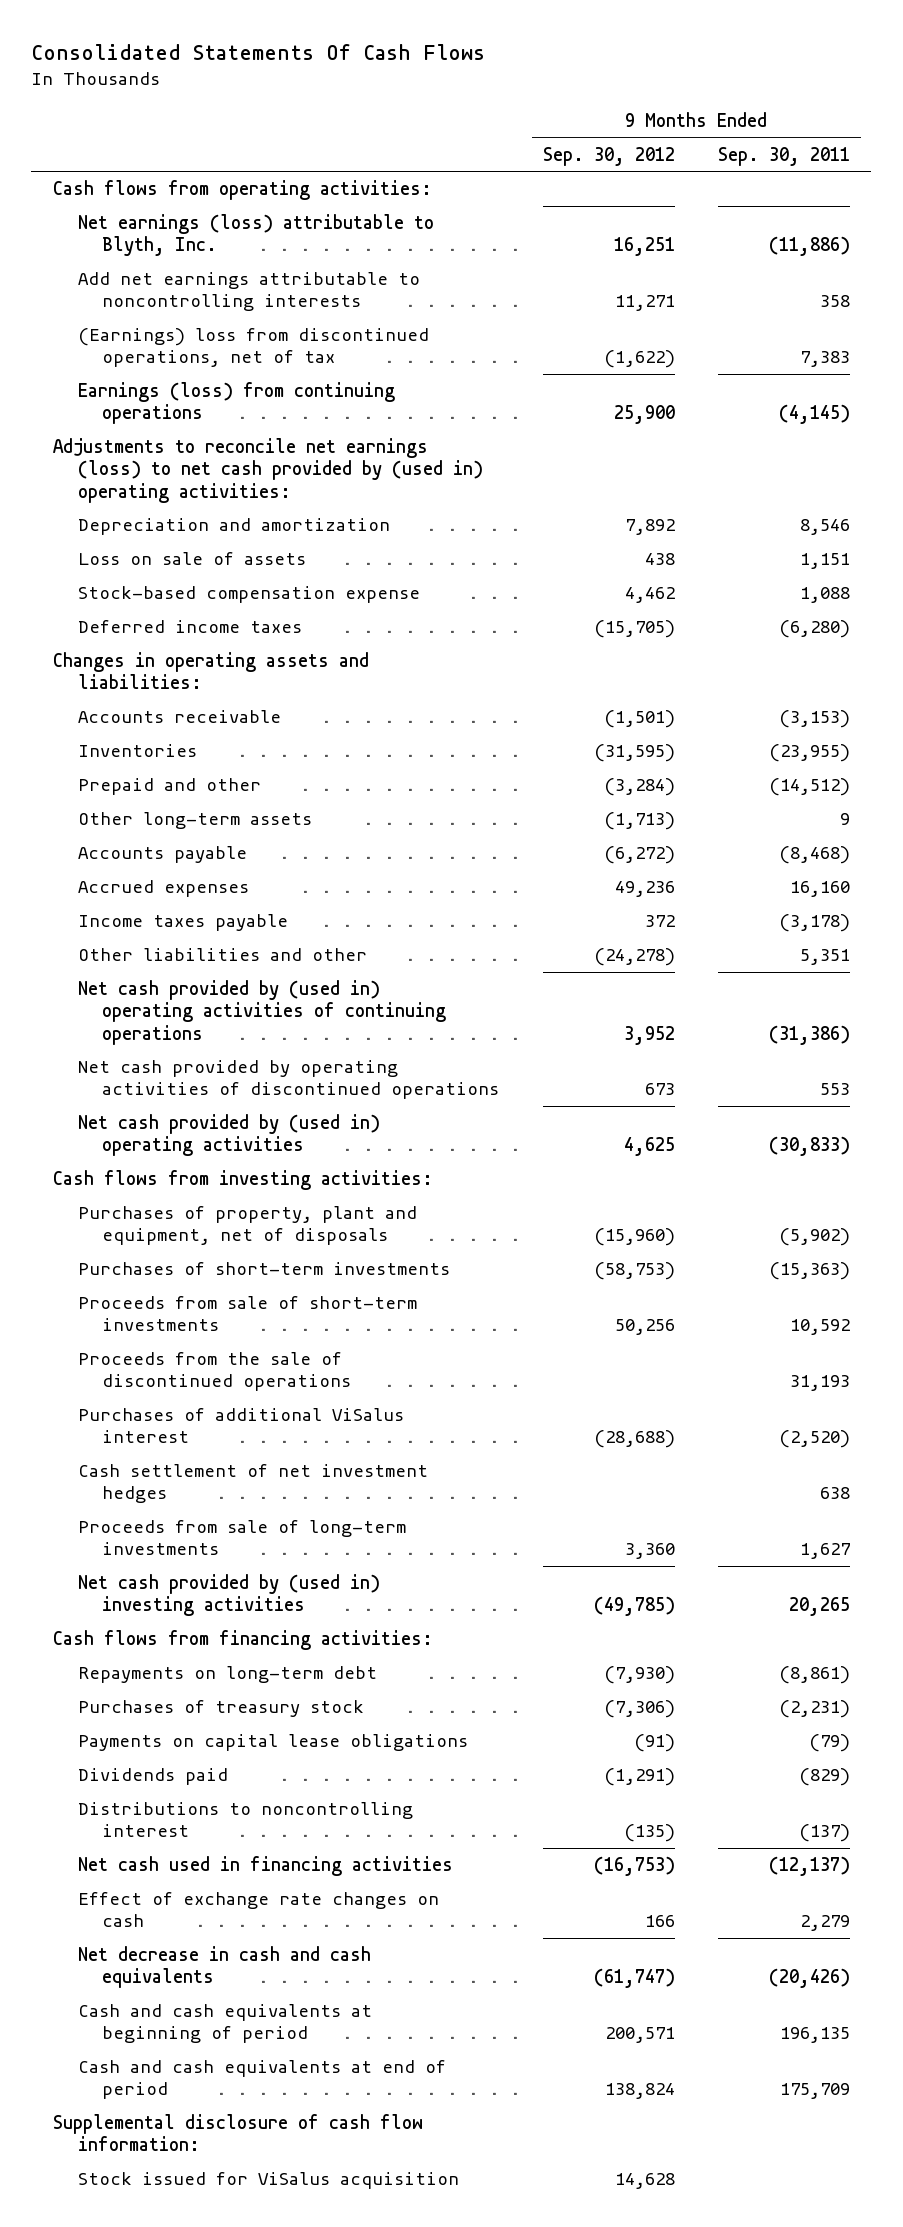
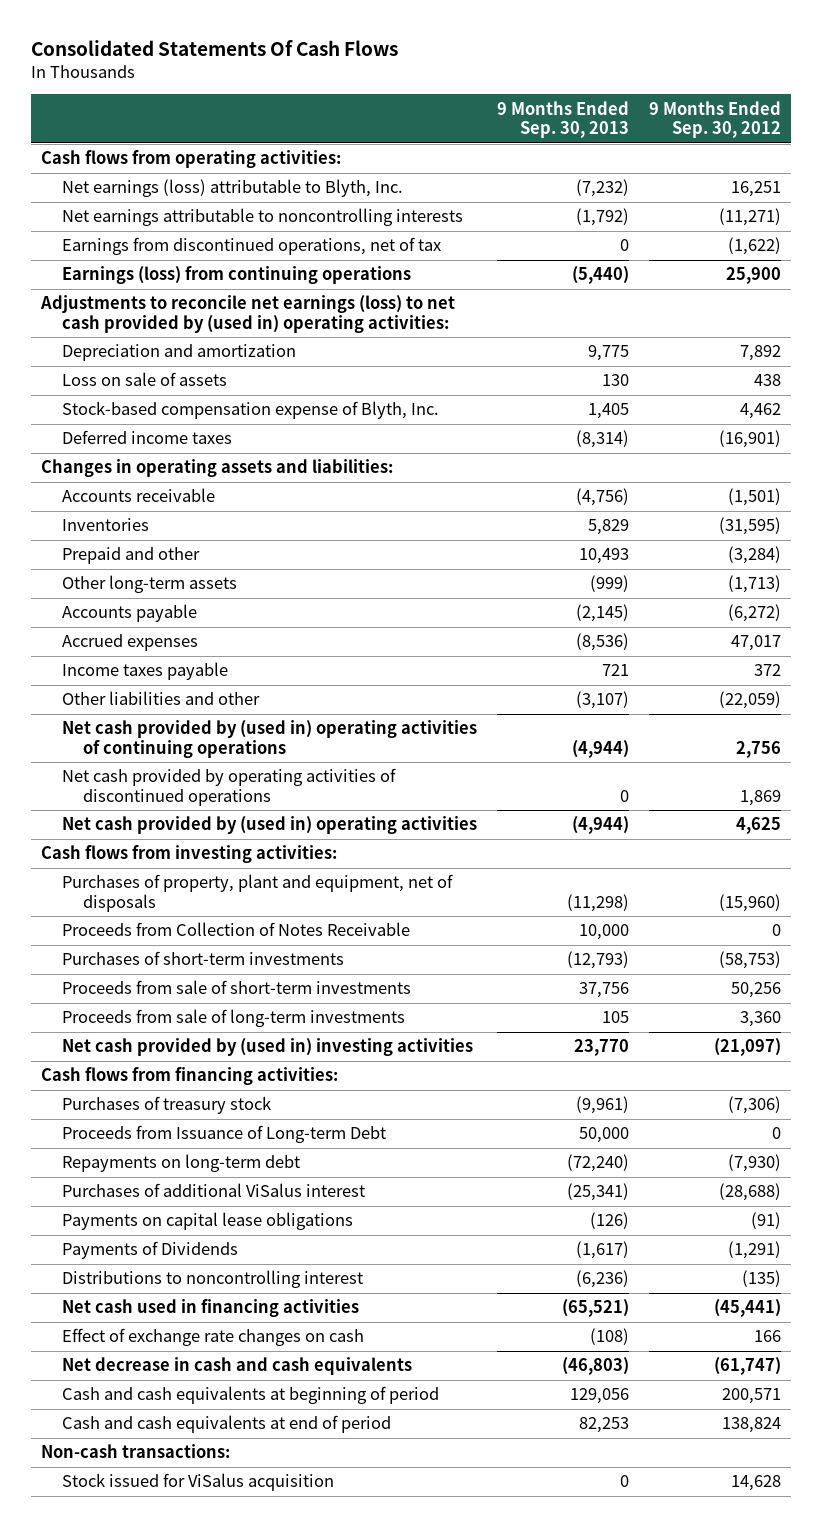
- | 9 Months Ended Sep. 30, 2012 | 9 Months Ended Sep. 30, 2011
+ | 9 Months Ended Sep. 30, 2013 | 9 Months Ended Sep. 30, 2012
- Add net earnings attributable to noncontrolling interests | 11,271 | 358
- (Earnings) loss from discontinued operations, net of tax | (1,622) | 7,383
+ Net earnings attributable to noncontrolling interests | (1,792) | (11,271)
+ Earnings from discontinued operations, net of tax | 0 | (1,622)
- Stock-based compensation expense | 4,462 | 1,088
- Deferred income taxes | (15,705) | (6,280)
+ Stock-based compensation expense of Blyth, Inc. | 1,405 | 4,462
+ Deferred income taxes | (8,314) | (16,901)
- Accrued expenses | 49,236 | 16,160
+ Accrued expenses | (8,536) | 47,017
- Other liabilities and other | (24,278) | 5,351
- Net cash provided by (used in) operating activities of continuing operations | 3,952 | (31,386)
- Net cash provided by operating activities of discontinued operations | 673 | 553
+ Other liabilities and other | (3,107) | (22,059)
+ Net cash provided by (used in) operating activities of continuing operations | (4,944) | 2,756
+ Net cash provided by operating activities of discontinued operations | 0 | 1,869
+ Proceeds from Collection of Notes Receivable | 10,000 | 0
- Proceeds from the sale of discontinued operations | | 31,193
- Cash settlement of net investment hedges | | 638
- Net cash provided by (used in) investing activities | (49,785) | 20,265
+ Net cash provided by (used in) investing activities | 23,770 | (21,097)
+ Proceeds from Issuance of Long-term Debt | 50,000 | 0
moved down: Repayments on long-term debt | (72,240) | (7,930)
moved down: Purchases of additional ViSalus interest | (25,341) | (28,688)
- Dividends paid | (1,291) | (829)
+ Payments of Dividends | (1,617) | (1,291)
- Net cash used in financing activities | (16,753) | (12,137)
+ Net cash used in financing activities | (65,521) | (45,441)
- Supplemental disclosure of cash flow information:
+ Non-cash transactions:

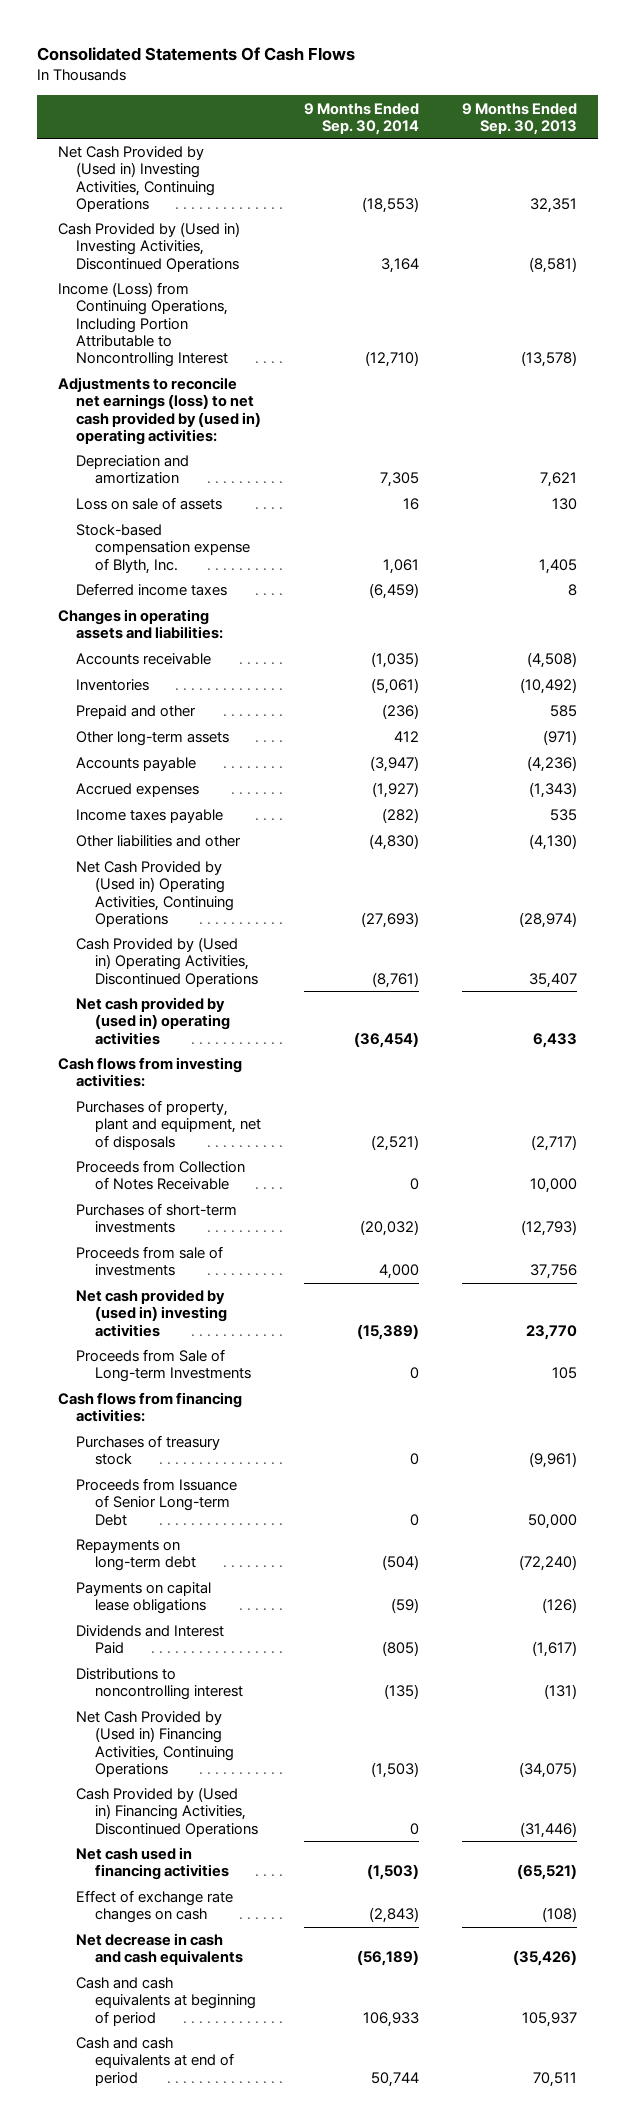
- | 9 Months Ended Sep. 30, 2013 | 9 Months Ended Sep. 30, 2012
+ | 9 Months Ended Sep. 30, 2014 | 9 Months Ended Sep. 30, 2013
- Cash flows from operating activities:
- Net earnings (loss) attributable to Blyth, Inc. | (7,232) | 16,251
- Net earnings attributable to noncontrolling interests | (1,792) | (11,271)
- Earnings from discontinued operations, net of tax | 0 | (1,622)
- Earnings (loss) from continuing operations | (5,440) | 25,900
+ Net Cash Provided by (Used in) Investing Activities, Continuing Operations | (18,553) | 32,351
+ Cash Provided by (Used in) Investing Activities, Discontinued Operations | 3,164 | (8,581)
+ Income (Loss) from Continuing Operations, Including Portion Attributable to Noncontrolling Interest | (12,710) | (13,578)
- Depreciation and amortization | 9,775 | 7,892
+ Depreciation and amortization | 7,305 | 7,621
- Deferred income taxes | (8,314) | (16,901)
+ Deferred income taxes | (6,459) | 8
- Accounts receivable | (4,756) | (1,501)
- Inventories | 5,829 | (31,595)
- Prepaid and other | 10,493 | (3,284)
- Other long-term assets | (999) | (1,713)
- Accounts payable | (2,145) | (6,272)
- Accrued expenses | (8,536) | 47,017
- Income taxes payable | 721 | 372
- Other liabilities and other | (3,107) | (22,059)
- Net cash provided by (used in) operating activities of continuing operations | (4,944) | 2,756
- Net cash provided by operating activities of discontinued operations | 0 | 1,869
- Net cash provided by (used in) operating activities | (4,944) | 4,625
+ Accounts receivable | (1,035) | (4,508)
+ Inventories | (5,061) | (10,492)
+ Prepaid and other | (236) | 585
+ Other long-term assets | 412 | (971)
+ Accounts payable | (3,947) | (4,236)
+ Accrued expenses | (1,927) | (1,343)
+ Income taxes payable | (282) | 535
+ Other liabilities and other | (4,830) | (4,130)
+ Net Cash Provided by (Used in) Operating Activities, Continuing Operations | (27,693) | (28,974)
+ Cash Provided by (Used in) Operating Activities, Discontinued Operations | (8,761) | 35,407
+ Net cash provided by (used in) operating activities | (36,454) | 6,433
- Purchases of property, plant and equipment, net of disposals | (11,298) | (15,960)
+ Purchases of property, plant and equipment, net of disposals | (2,521) | (2,717)
- Proceeds from sale of short-term investments | 37,756 | 50,256
- Proceeds from sale of long-term investments | 105 | 3,360
+ Proceeds from sale of investments | 4,000 | 37,756
+ Proceeds from Sale of Long-term Investments | 0 | 105
- Proceeds from Issuance of Long-term Debt | 50,000 | 0
+ Proceeds from Issuance of Senior Long-term Debt | 0 | 50,000
- Purchases of additional ViSalus interest | (25,341) | (28,688)
- Payments of Dividends | (1,617) | (1,291)
- Distributions to noncontrolling interest | (6,236) | (135)
+ Dividends and Interest Paid | (805) | (1,617)
+ Distributions to noncontrolling interest | (135) | (131)
+ Net Cash Provided by (Used in) Financing Activities, Continuing Operations | (1,503) | (34,075)
+ Cash Provided by (Used in) Financing Activities, Discontinued Operations | 0 | (31,446)
- Net decrease in cash and cash equivalents | (46,803) | (61,747)
- Cash and cash equivalents at beginning of period | 129,056 | 200,571
- Cash and cash equivalents at end of period | 82,253 | 138,824
- Non-cash transactions:
- Stock issued for ViSalus acquisition | 0 | 14,628
+ Net decrease in cash and cash equivalents | (56,189) | (35,426)
+ Cash and cash equivalents at beginning of period | 106,933 | 105,937
+ Cash and cash equivalents at end of period | 50,744 | 70,511

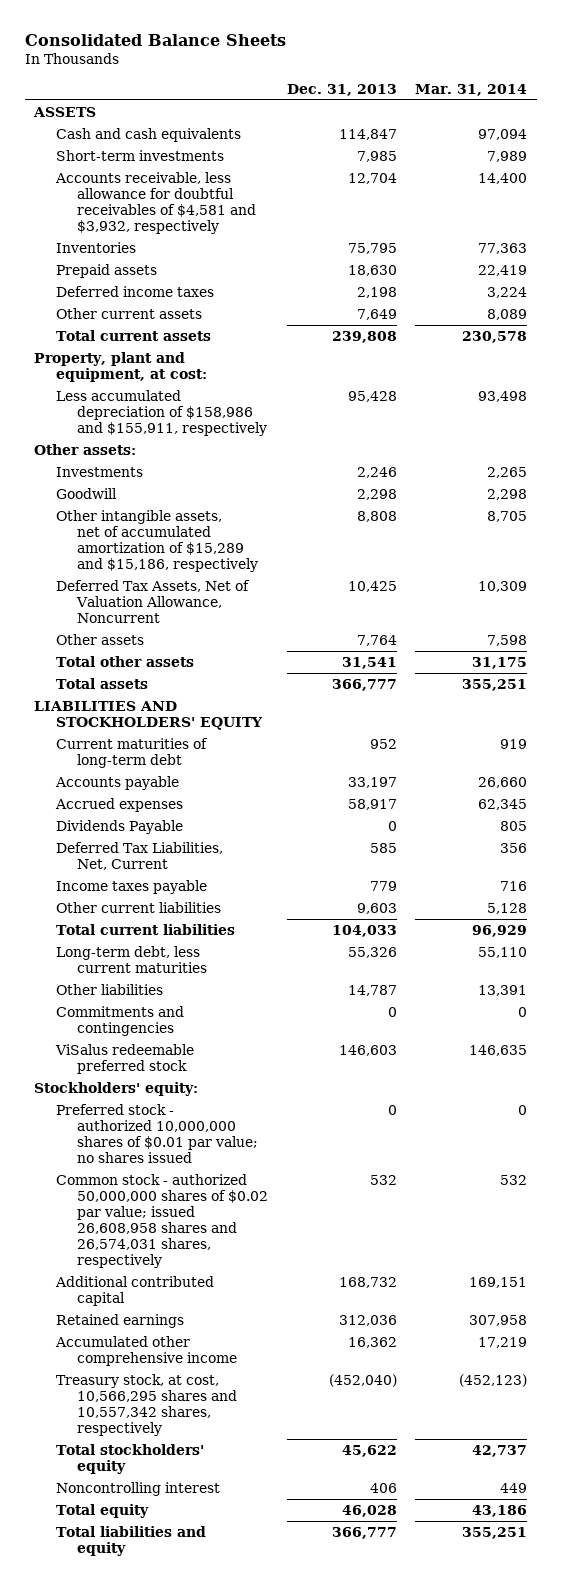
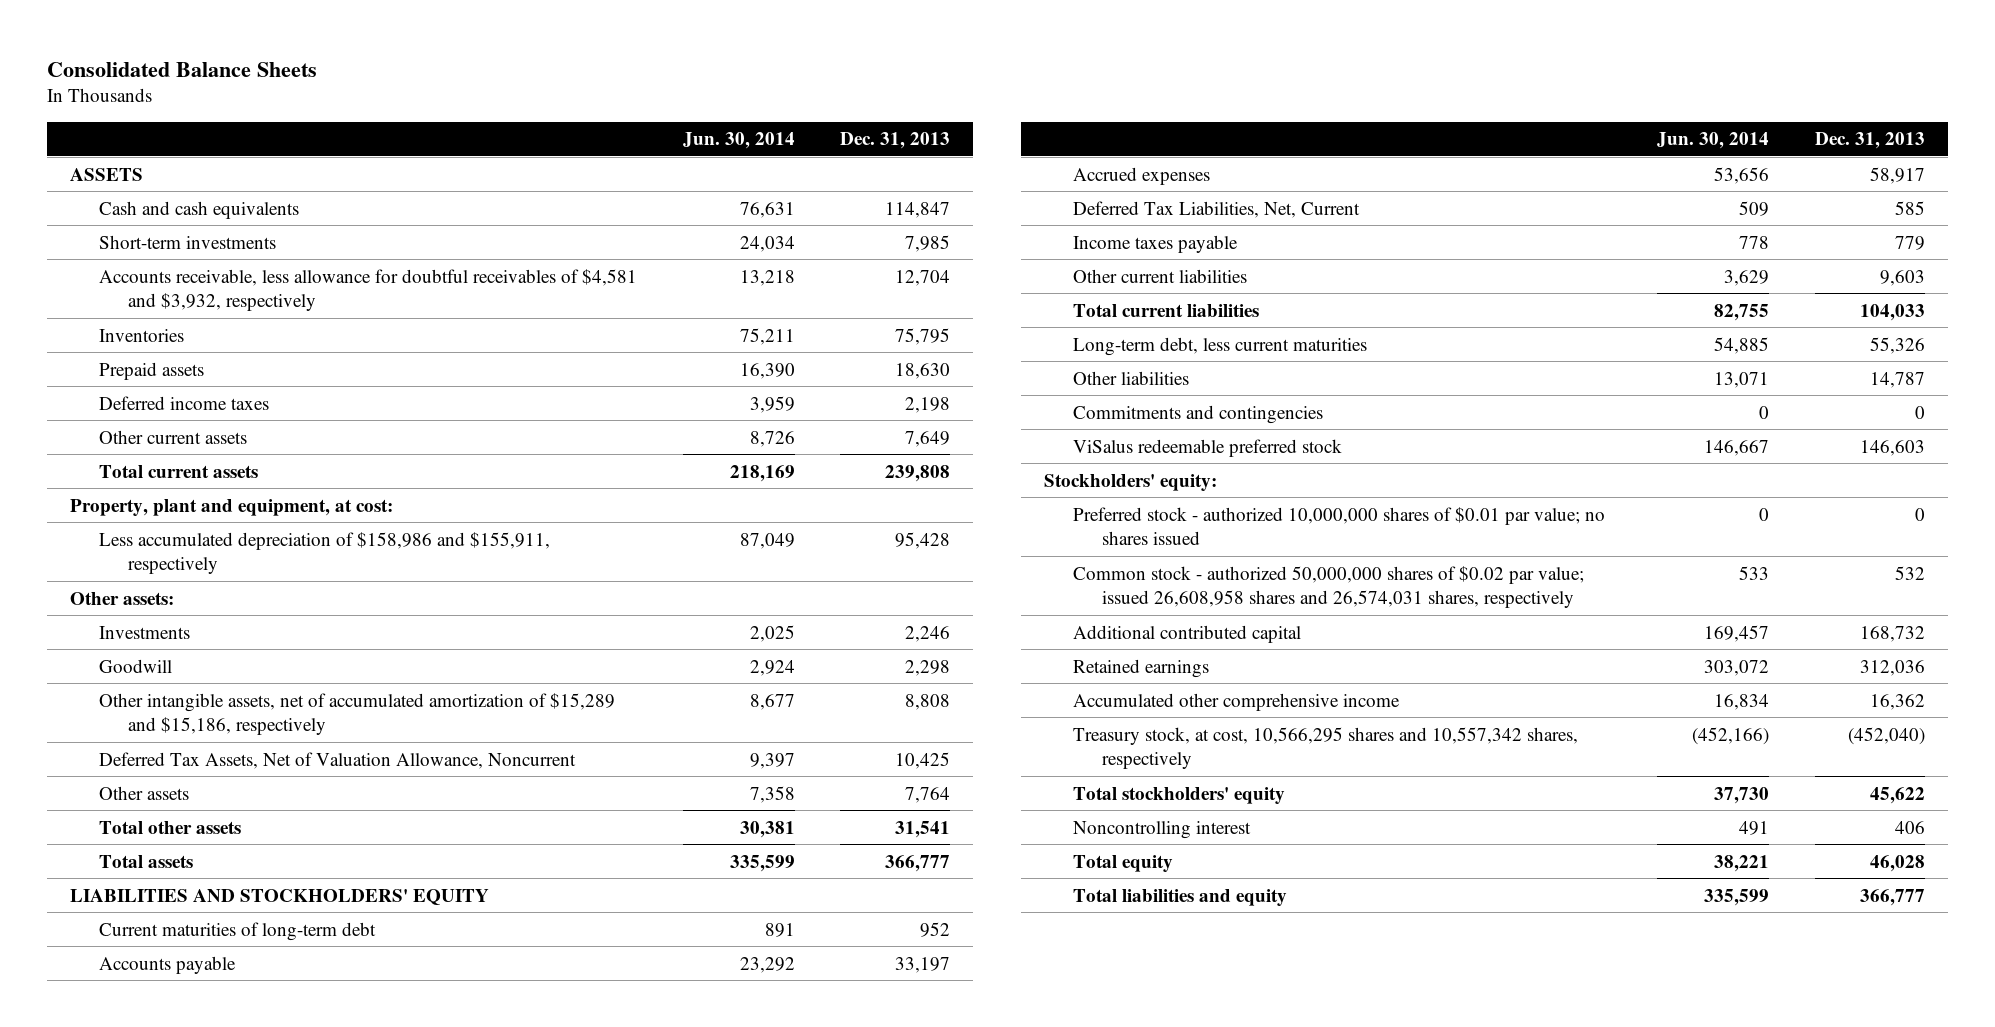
- | Dec. 31, 2013 | Mar. 31, 2014
+ | Jun. 30, 2014 | Dec. 31, 2013
- Dividends Payable | 0 | 805

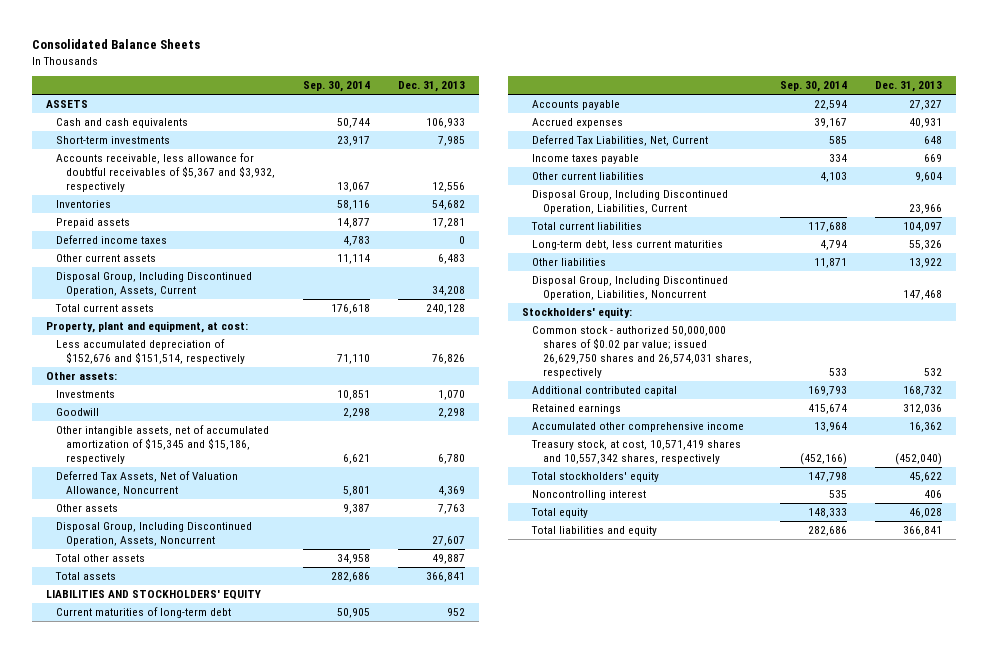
- | Jun. 30, 2014 | Dec. 31, 2013
+ | Sep. 30, 2014 | Dec. 31, 2013
- Cash and cash equivalents | 76,631 | 114,847
+ Cash and cash equivalents | 50,744 | 106,933
- Accounts receivable, less allowance for doubtful receivables of $4,581 and $3,932, respectively | 13,218 | 12,704
- Inventories | 75,211 | 75,795
- Prepaid assets | 16,390 | 18,630
- Deferred income taxes | 3,959 | 2,198
- Other current assets | 8,726 | 7,649
- Total current assets | 218,169 | 239,808
+ Accounts receivable, less allowance for doubtful receivables of $5,367 and $3,932, respectively | 13,067 | 12,556
+ Inventories | 58,116 | 54,682
+ Prepaid assets | 14,877 | 17,281
+ Deferred income taxes | 4,783 | 0
+ Other current assets | 11,114 | 6,483
+ Disposal Group, Including Discontinued Operation, Assets, Current | | 34,208
+ Total current assets | 176,618 | 240,128
- Less accumulated depreciation of $158,986 and $155,911, respectively | 87,049 | 95,428
+ Less accumulated depreciation of $152,676 and $151,514, respectively | 71,110 | 76,826
- Investments | 2,025 | 2,246
+ Investments | 10,851 | 1,070
- Other intangible assets, net of accumulated amortization of $15,289 and $15,186, respectively | 8,677 | 8,808
- Deferred Tax Assets, Net of Valuation Allowance, Noncurrent | 9,397 | 10,425
- Other assets | 7,358 | 7,764
- Total other assets | 30,381 | 31,541
- Total assets | 335,599 | 366,777
+ Other intangible assets, net of accumulated amortization of $15,345 and $15,186, respectively | 6,621 | 6,780
+ Deferred Tax Assets, Net of Valuation Allowance, Noncurrent | 5,801 | 4,369
+ Other assets | 9,387 | 7,763
+ Disposal Group, Including Discontinued Operation, Assets, Noncurrent | | 27,607
+ Total other assets | 34,958 | 49,887
+ Total assets | 282,686 | 366,841
- Accounts payable | 23,292 | 33,197
- Accrued expenses | 53,656 | 58,917
- Deferred Tax Liabilities, Net, Current | 509 | 585
- Income taxes payable | 778 | 779
- Other current liabilities | 3,629 | 9,603
- Total current liabilities | 82,755 | 104,033
+ Accounts payable | 22,594 | 27,327
+ Accrued expenses | 39,167 | 40,931
+ Deferred Tax Liabilities, Net, Current | 585 | 648
+ Income taxes payable | 334 | 669
+ Other current liabilities | 4,103 | 9,604
+ Disposal Group, Including Discontinued Operation, Liabilities, Current | | 23,966
+ Total current liabilities | 117,688 | 104,097
- Other liabilities | 13,071 | 14,787
- Commitments and contingencies | 0 | 0
- ViSalus redeemable preferred stock | 146,667 | 146,603
+ Other liabilities | 11,871 | 13,922
+ Disposal Group, Including Discontinued Operation, Liabilities, Noncurrent | | 147,468
- Preferred stock - authorized 10,000,000 shares of $0.01 par value; no shares issued | 0 | 0
- Common stock - authorized 50,000,000 shares of $0.02 par value; issued 26,608,958 shares and 26,574,031 shares, respectively | 533 | 532
+ Common stock - authorized 50,000,000 shares of $0.02 par value; issued 26,629,750 shares and 26,574,031 shares, respectively | 533 | 532
- Treasury stock, at cost, 10,566,295 shares and 10,557,342 shares, respectively | (452,166) | (452,040)
+ Treasury stock, at cost, 10,571,419 shares and 10,557,342 shares, respectively | (452,166) | (452,040)
- Total liabilities and equity | 335,599 | 366,777
+ Total liabilities and equity | 282,686 | 366,841

